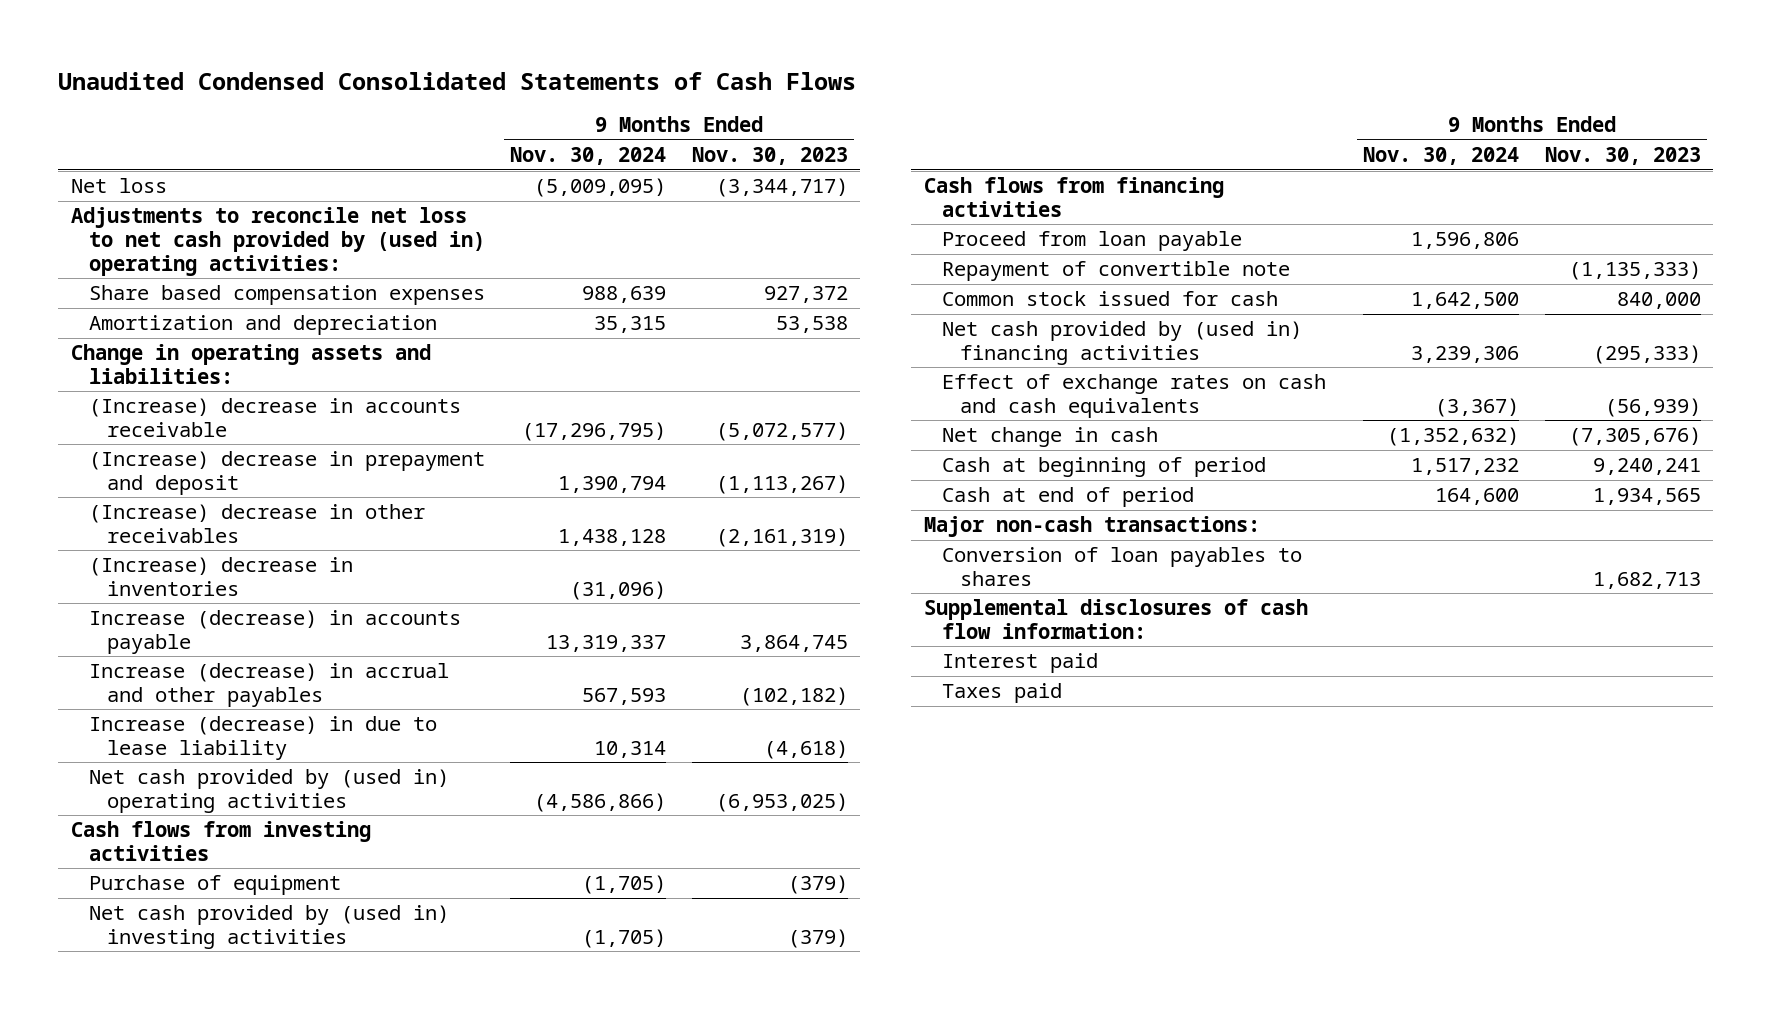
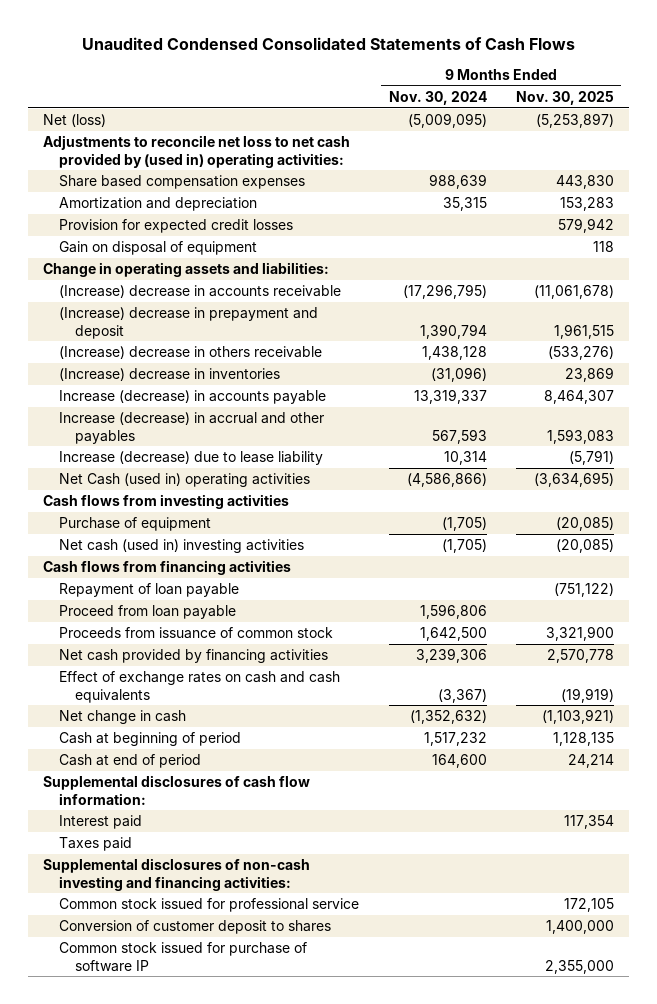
- | 9 Months Ended Nov. 30, 2024 | 9 Months Ended Nov. 30, 2023
+ | 9 Months Ended Nov. 30, 2024 | 9 Months Ended Nov. 30, 2025
- Net loss | (5,009,095) | (3,344,717)
+ Net (loss) | (5,009,095) | (5,253,897)
+ Provision for expected credit losses | | 579,942
+ Gain on disposal of equipment | | 118
- (Increase) decrease in other receivables | 1,438,128 | (2,161,319)
+ (Increase) decrease in others receivable | 1,438,128 | (533,276)
- Increase (decrease) in due to lease liability | 10,314 | (4,618)
- Net cash provided by (used in) operating activities | (4,586,866) | (6,953,025)
+ Increase (decrease) due to lease liability | 10,314 | (5,791)
+ Net Cash (used in) operating activities | (4,586,866) | (3,634,695)
- Net cash provided by (used in) investing activities | (1,705) | (379)
+ Net cash (used in) investing activities | (1,705) | (20,085)
+ Repayment of loan payable | | (751,122)
- Repayment of convertible note | | (1,135,333)
- Common stock issued for cash | 1,642,500 | 840,000
- Net cash provided by (used in) financing activities | 3,239,306 | (295,333)
+ Proceeds from issuance of common stock | 1,642,500 | 3,321,900
+ Net cash provided by financing activities | 3,239,306 | 2,570,778
- Major non-cash transactions:
- Conversion of loan payables to shares | | 1,682,713
+ Supplemental disclosures of non-cash investing and financing activities:
+ Common stock issued for professional service | | 172,105
+ Conversion of customer deposit to shares | | 1,400,000
+ Common stock issued for purchase of software IP | | 2,355,000

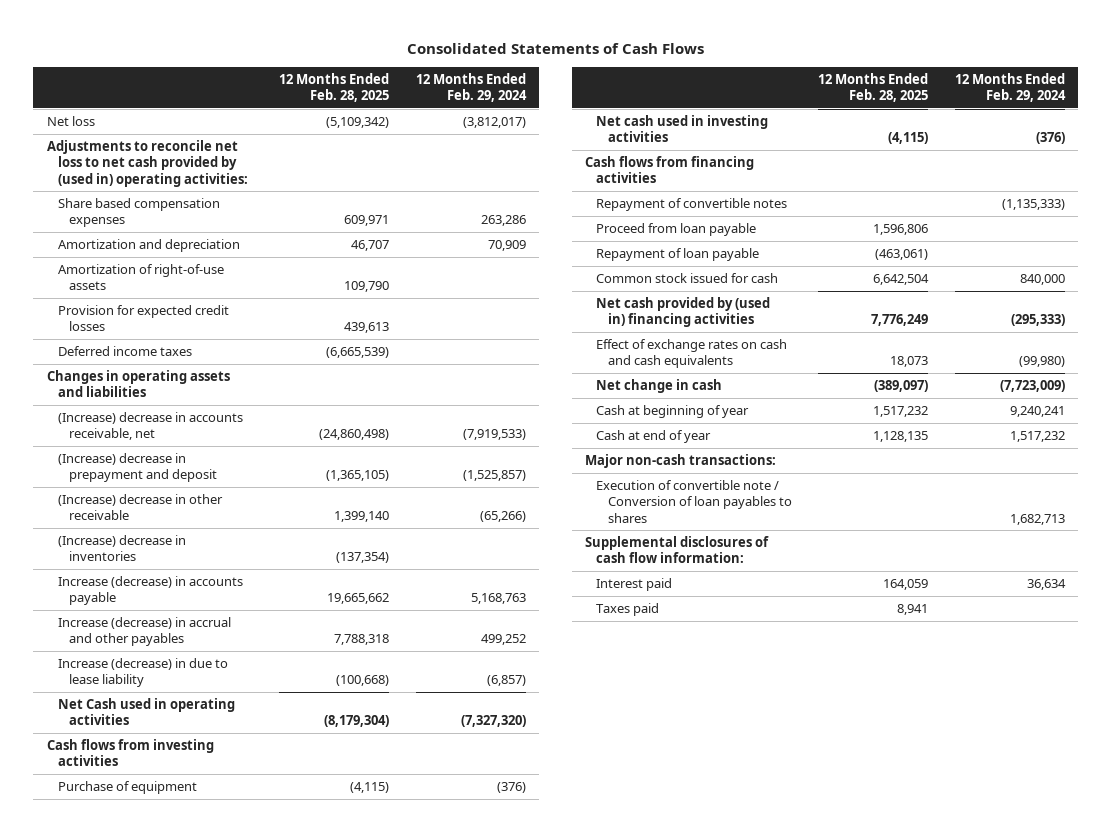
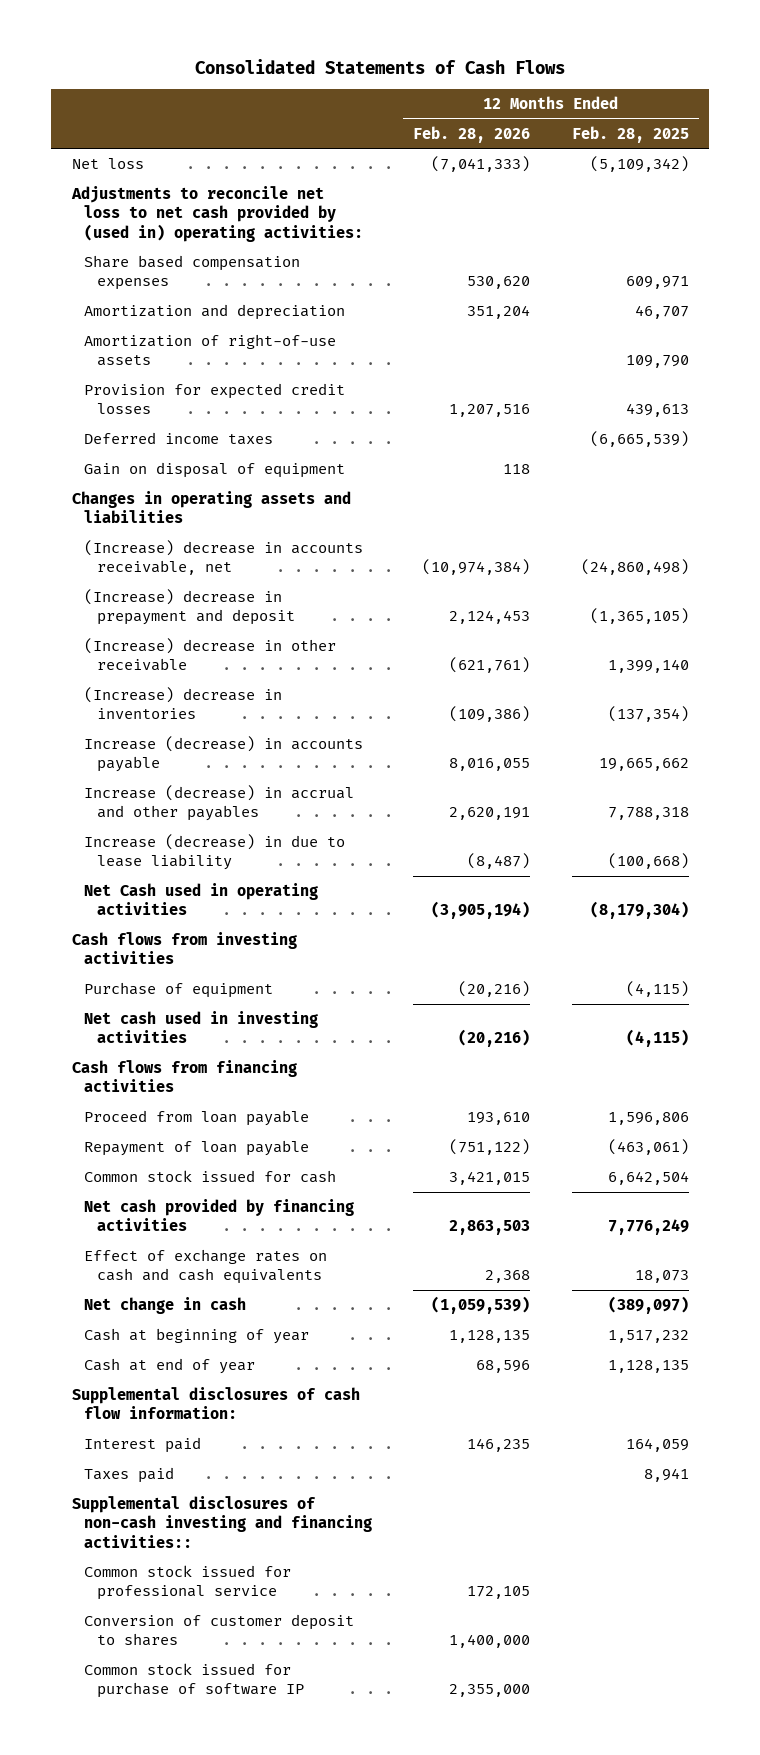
- | 12 Months Ended Feb. 28, 2025 | 12 Months Ended Feb. 29, 2024
+ | 12 Months Ended Feb. 28, 2026 | 12 Months Ended Feb. 28, 2025
+ Gain on disposal of equipment | 118 |
- Repayment of convertible notes | | (1,135,333)
- Net cash provided by (used in) financing activities | 7,776,249 | (295,333)
+ Net cash provided by financing activities | 2,863,503 | 7,776,249
- Major non-cash transactions:
- Execution of convertible note / Conversion of loan payables to shares | | 1,682,713
+ Supplemental disclosures of non-cash investing and financing activities::
+ Common stock issued for professional service | 172,105 |
+ Conversion of customer deposit to shares | 1,400,000 |
+ Common stock issued for purchase of software IP | 2,355,000 |

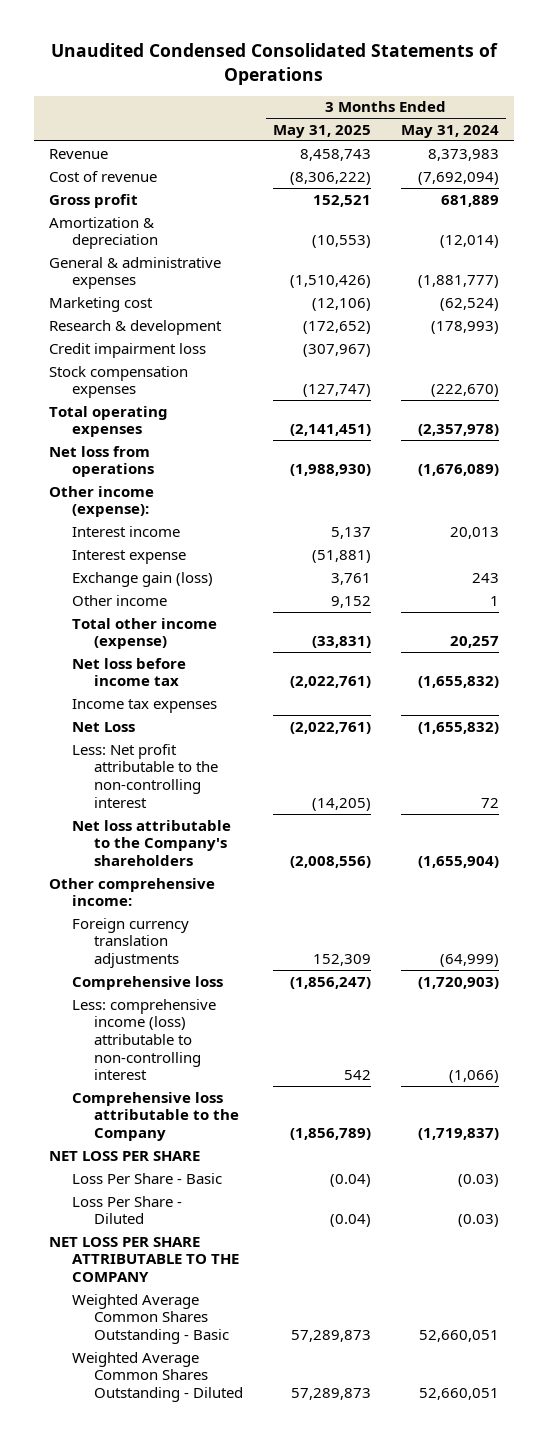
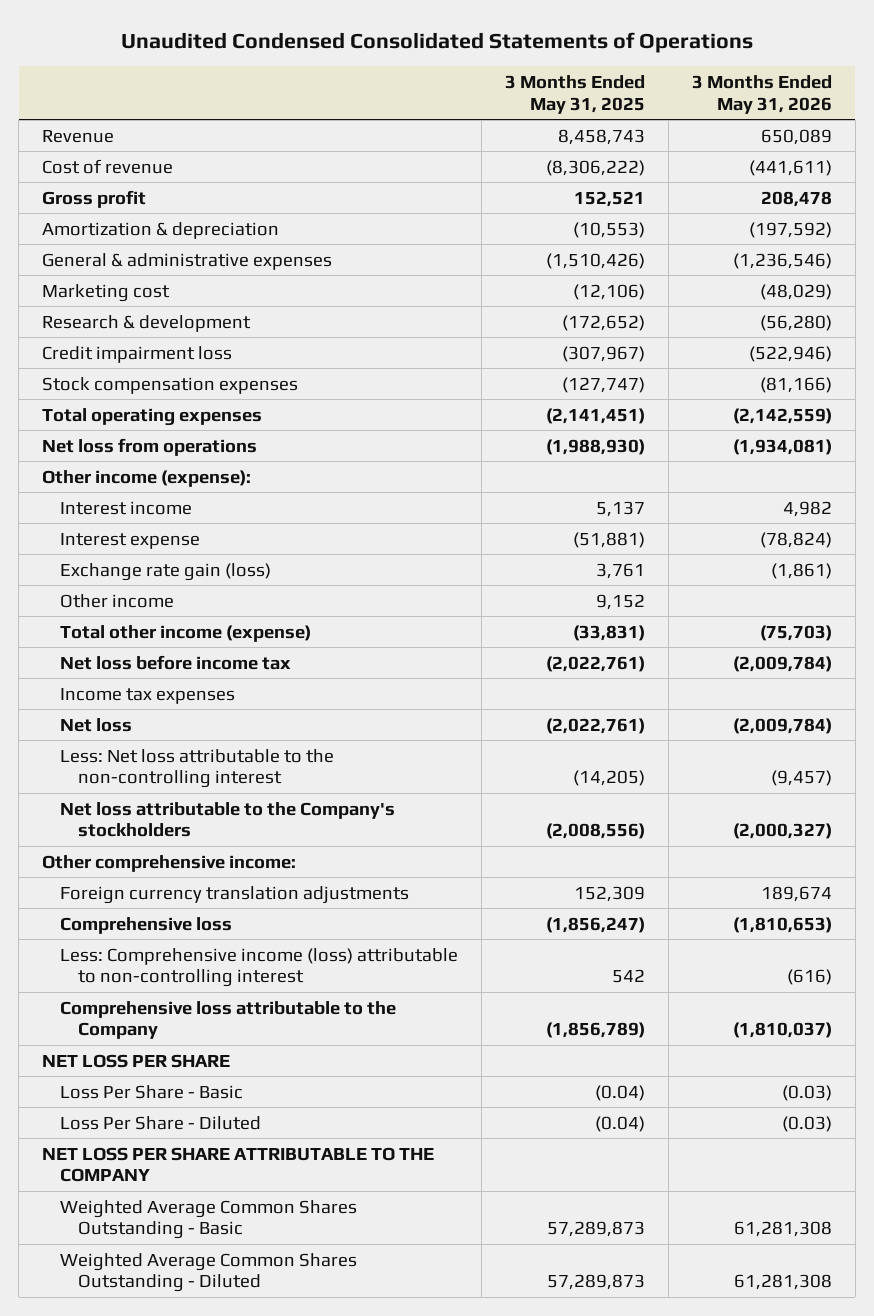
- | 3 Months Ended May 31, 2025 | 3 Months Ended May 31, 2024
+ | 3 Months Ended May 31, 2025 | 3 Months Ended May 31, 2026
- Exchange gain (loss) | 3,761 | 243
+ Exchange rate gain (loss) | 3,761 | (1,861)
- Net Loss | (2,022,761) | (1,655,832)
- Less: Net profit attributable to the non-controlling interest | (14,205) | 72
- Net loss attributable to the Company's shareholders | (2,008,556) | (1,655,904)
+ Net loss | (2,022,761) | (2,009,784)
+ Less: Net loss attributable to the non-controlling interest | (14,205) | (9,457)
+ Net loss attributable to the Company's stockholders | (2,008,556) | (2,000,327)
- Less: comprehensive income (loss) attributable to non-controlling interest | 542 | (1,066)
+ Less: Comprehensive income (loss) attributable to non-controlling interest | 542 | (616)

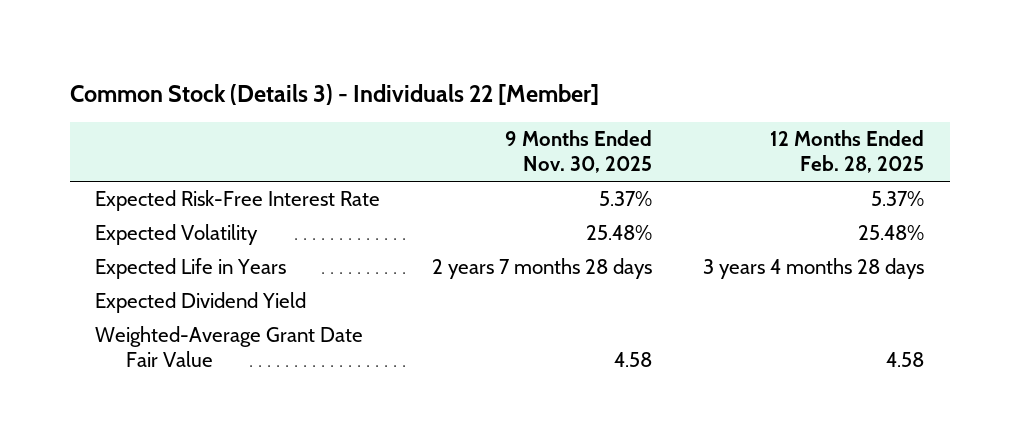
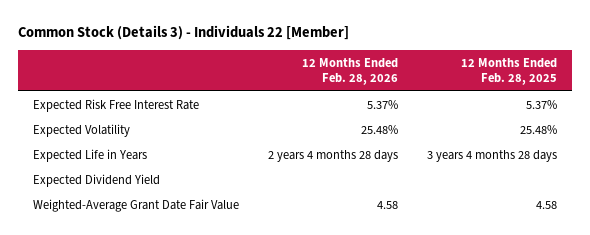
- | 9 Months Ended Nov. 30, 2025 | 12 Months Ended Feb. 28, 2025
+ | 12 Months Ended Feb. 28, 2026 | 12 Months Ended Feb. 28, 2025
- Expected Risk-Free Interest Rate | 5.37% | 5.37%
+ Expected Risk Free Interest Rate | 5.37% | 5.37%

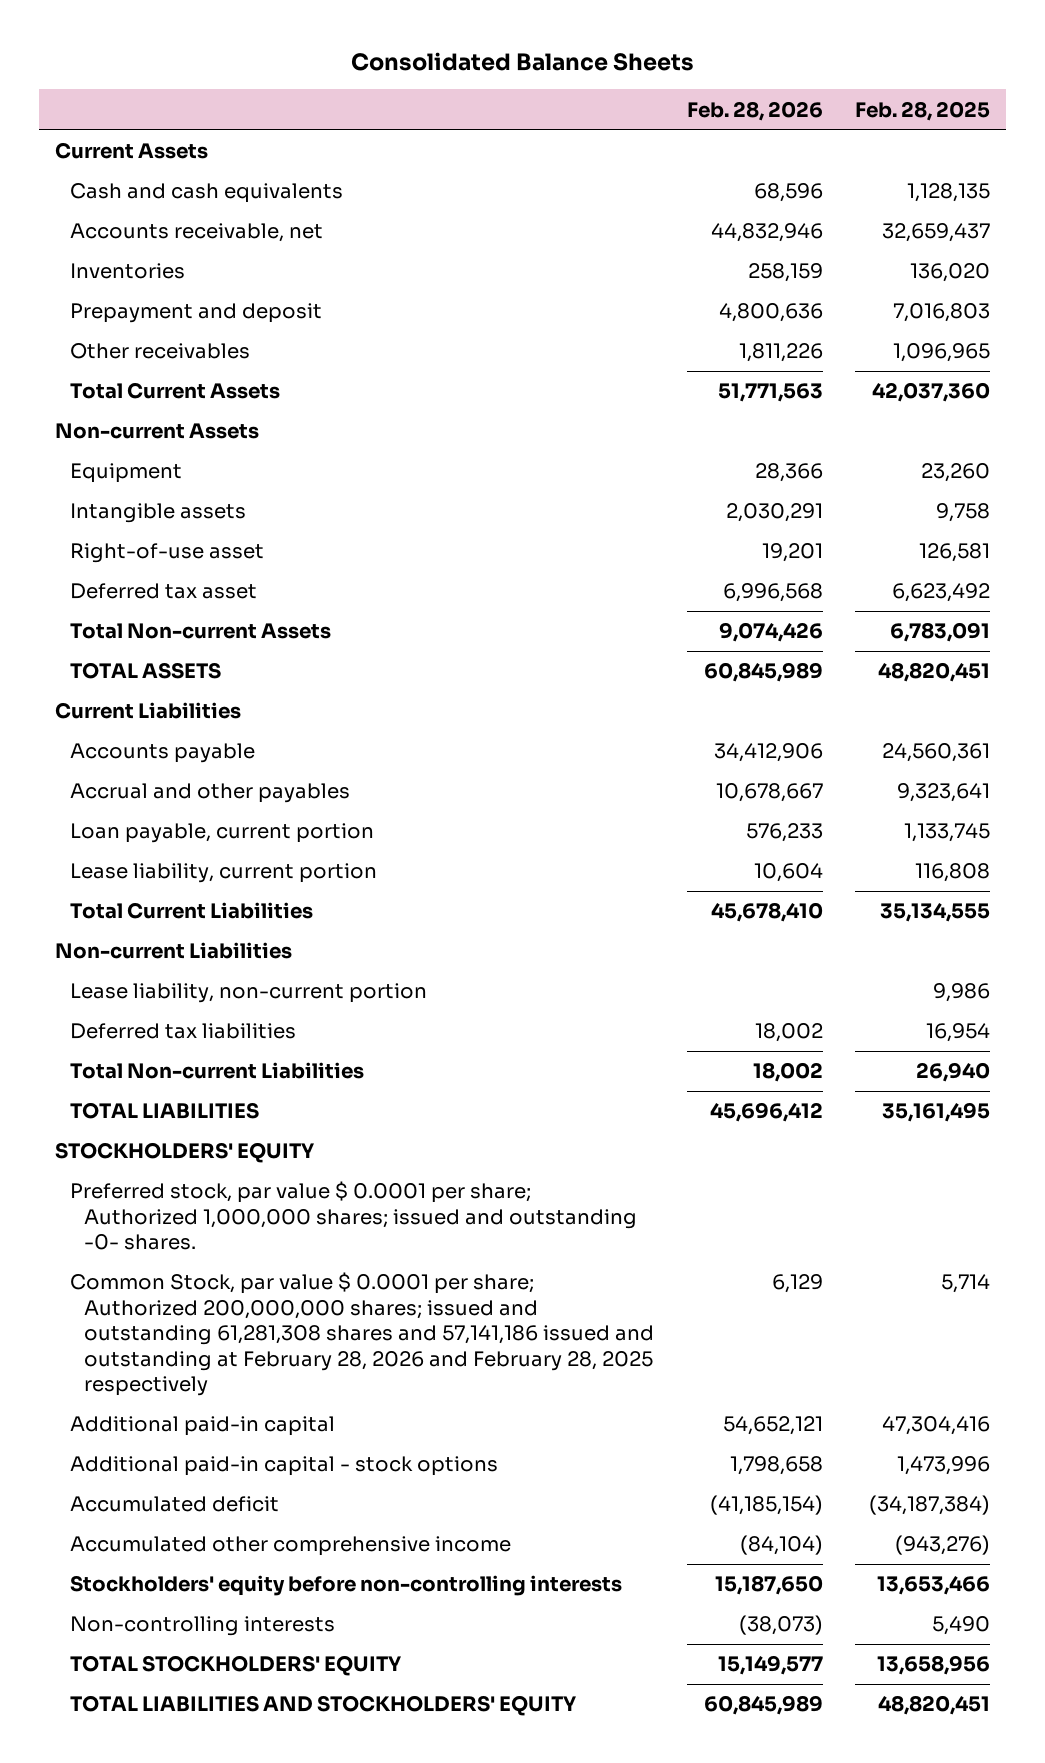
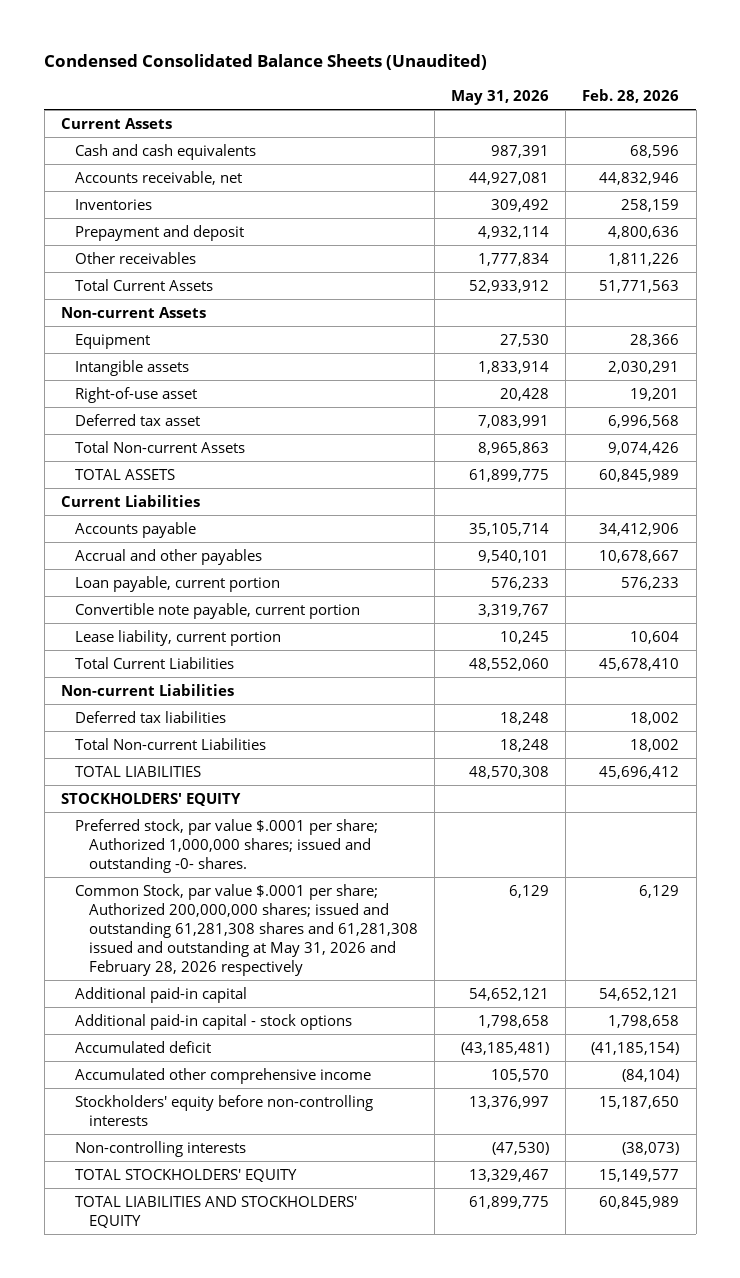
- Consolidated Balance Sheets
+ Condensed Consolidated Balance Sheets (Unaudited)
- | Feb. 28, 2026 | Feb. 28, 2025
+ | May 31, 2026 | Feb. 28, 2026
+ Convertible note payable, current portion | 3,319,767 |
- Lease liability, non-current portion | | 9,986
- Preferred stock, par value $ 0.0001 per share; Authorized 1,000,000 shares; issued and outstanding -0- shares.
- Common Stock, par value $ 0.0001 per share; Authorized 200,000,000 shares; issued and outstanding 61,281,308 shares and 57,141,186 issued and outstanding at February 28, 2026 and February 28, 2025 respectively | 6,129 | 5,714
+ Preferred stock, par value $.0001 per share; Authorized 1,000,000 shares; issued and outstanding -0- shares.
+ Common Stock, par value $.0001 per share; Authorized 200,000,000 shares; issued and outstanding 61,281,308 shares and 61,281,308 issued and outstanding at May 31, 2026 and February 28, 2026 respectively | 6,129 | 6,129

